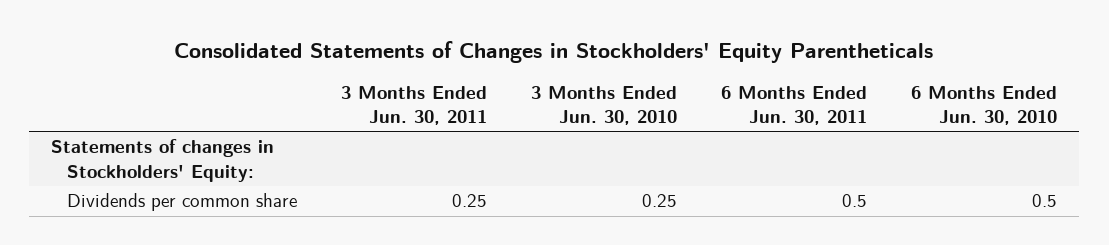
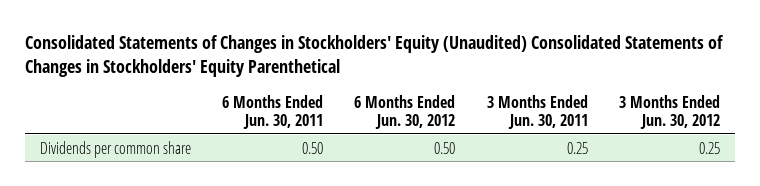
- Consolidated Statements of Changes in Stockholders' Equity Parentheticals
+ Consolidated Statements of Changes in Stockholders' Equity (Unaudited) Consolidated Statements of Changes in Stockholders' Equity Parenthetical
- | 3 Months Ended Jun. 30, 2011 | 3 Months Ended Jun. 30, 2010 | 6 Months Ended Jun. 30, 2011 | 6 Months Ended Jun. 30, 2010
+ | 6 Months Ended Jun. 30, 2011 | 6 Months Ended Jun. 30, 2012 | 3 Months Ended Jun. 30, 2011 | 3 Months Ended Jun. 30, 2012
- Statements of changes in Stockholders' Equity:
- Dividends per common share | 0.25 | 0.25 | 0.5 | 0.5
+ Dividends per common share | 0.50 | 0.50 | 0.25 | 0.25

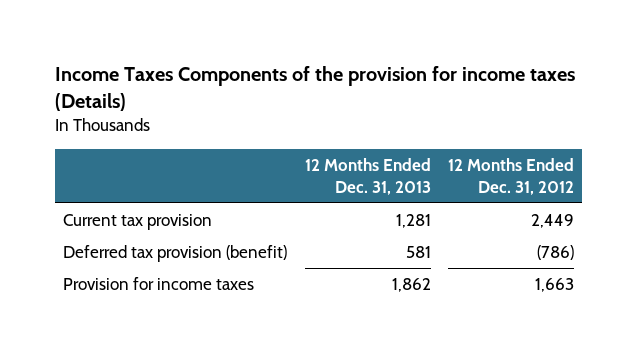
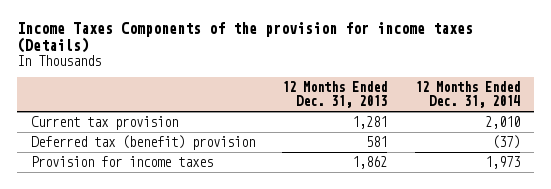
- | 12 Months Ended Dec. 31, 2013 | 12 Months Ended Dec. 31, 2012
+ | 12 Months Ended Dec. 31, 2013 | 12 Months Ended Dec. 31, 2014
- Deferred tax provision (benefit) | 581 | (786)
+ Deferred tax (benefit) provision | 581 | (37)

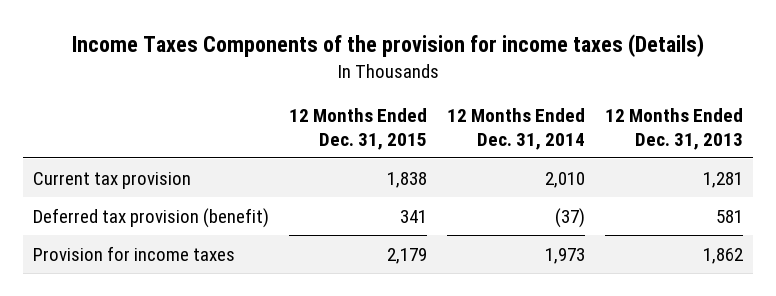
- | 12 Months Ended Dec. 31, 2013 | 12 Months Ended Dec. 31, 2014
+ | 12 Months Ended Dec. 31, 2015 | 12 Months Ended Dec. 31, 2014 | 12 Months Ended Dec. 31, 2013
- Deferred tax (benefit) provision | 581 | (37)
+ Deferred tax provision (benefit) | 341 | (37) | 581

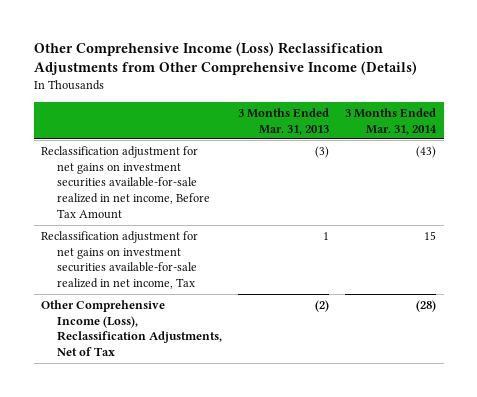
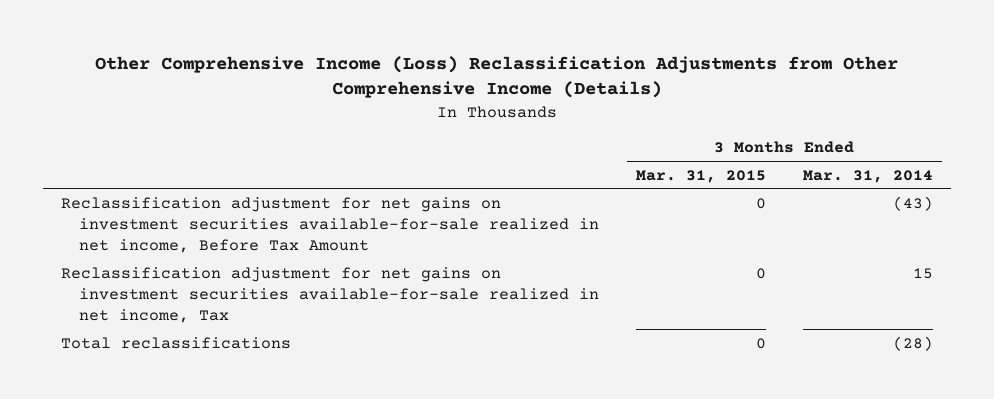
- | 3 Months Ended Mar. 31, 2013 | 3 Months Ended Mar. 31, 2014
+ | 3 Months Ended Mar. 31, 2015 | 3 Months Ended Mar. 31, 2014
- Other Comprehensive Income (Loss), Reclassification Adjustments, Net of Tax | (2) | (28)
+ Total reclassifications | 0 | (28)

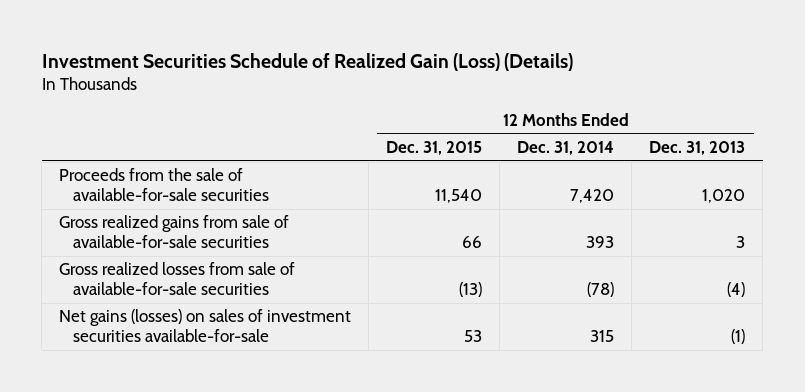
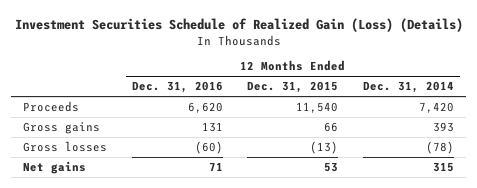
- | 12 Months Ended Dec. 31, 2015 | 12 Months Ended Dec. 31, 2014 | 12 Months Ended Dec. 31, 2013
+ | 12 Months Ended Dec. 31, 2016 | 12 Months Ended Dec. 31, 2015 | 12 Months Ended Dec. 31, 2014
- Proceeds from the sale of available-for-sale securities | 11,540 | 7,420 | 1,020
- Gross realized gains from sale of available-for-sale securities | 66 | 393 | 3
- Gross realized losses from sale of available-for-sale securities | (13) | (78) | (4)
- Net gains (losses) on sales of investment securities available-for-sale | 53 | 315 | (1)
+ Proceeds | 6,620 | 11,540 | 7,420
+ Gross gains | 131 | 66 | 393
+ Gross losses | (60) | (13) | (78)
+ Net gains | 71 | 53 | 315

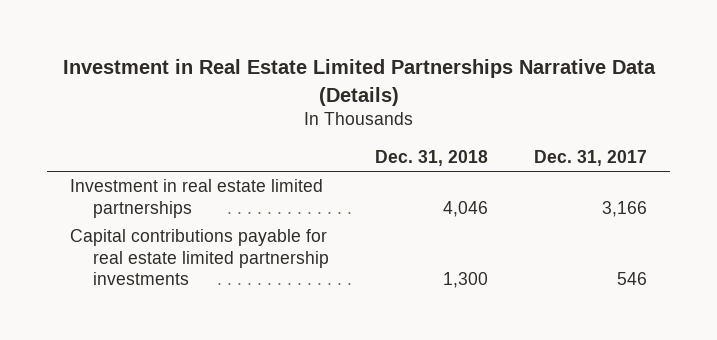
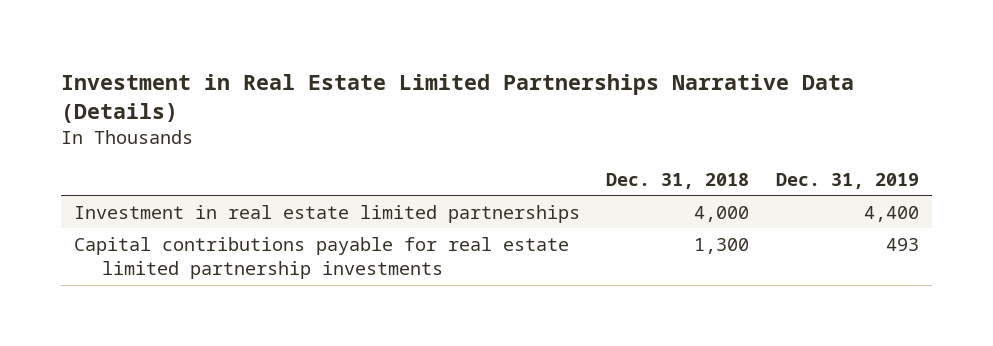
- | Dec. 31, 2018 | Dec. 31, 2017
+ | Dec. 31, 2018 | Dec. 31, 2019
- Investment in real estate limited partnerships | 4,046 | 3,166
+ Investment in real estate limited partnerships | 4,000 | 4,400

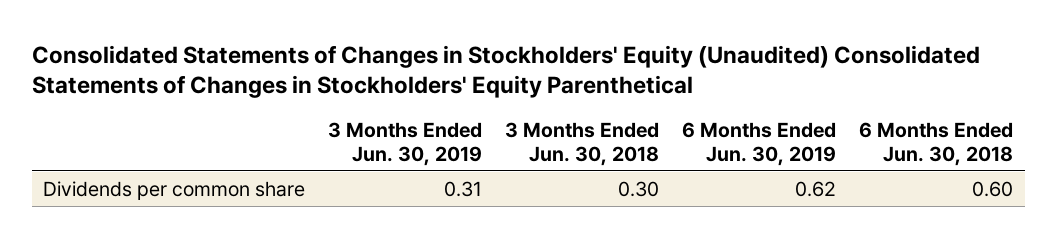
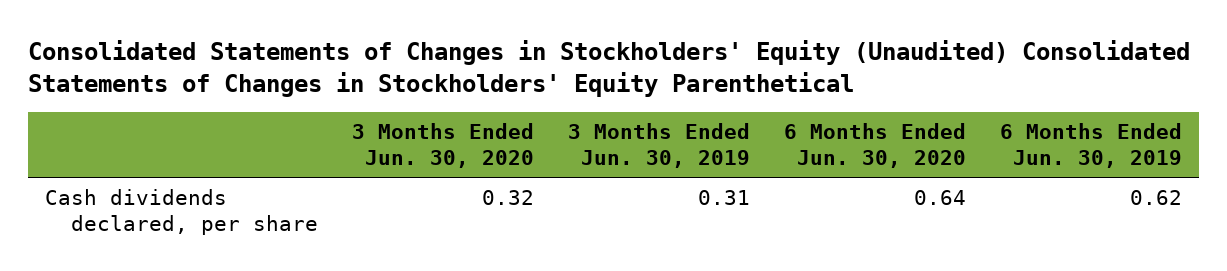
- | 3 Months Ended Jun. 30, 2019 | 3 Months Ended Jun. 30, 2018 | 6 Months Ended Jun. 30, 2019 | 6 Months Ended Jun. 30, 2018
+ | 3 Months Ended Jun. 30, 2020 | 3 Months Ended Jun. 30, 2019 | 6 Months Ended Jun. 30, 2020 | 6 Months Ended Jun. 30, 2019
- Dividends per common share | 0.31 | 0.30 | 0.62 | 0.60
+ Cash dividends declared, per share | 0.32 | 0.31 | 0.64 | 0.62

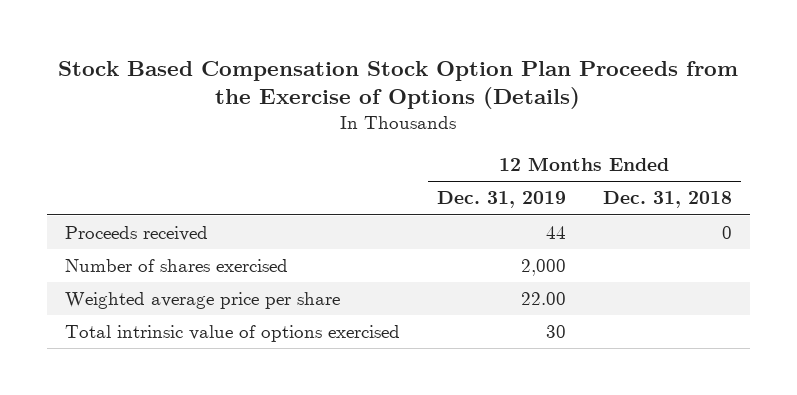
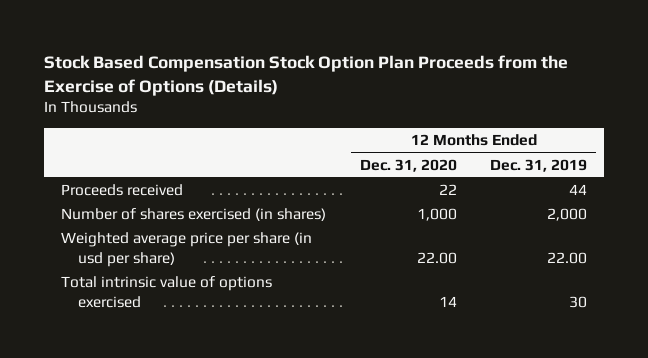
- | 12 Months Ended Dec. 31, 2019 | 12 Months Ended Dec. 31, 2018
+ | 12 Months Ended Dec. 31, 2020 | 12 Months Ended Dec. 31, 2019
- Number of shares exercised | 2,000 |
- Weighted average price per share | 22.00 |
+ Number of shares exercised (in shares) | 1,000 | 2,000
+ Weighted average price per share (in usd per share) | 22.00 | 22.00

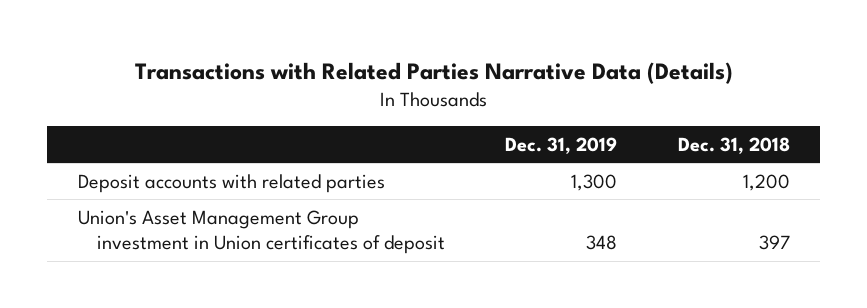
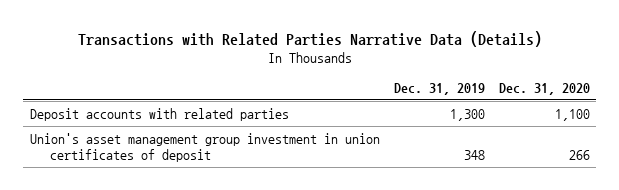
- | Dec. 31, 2019 | Dec. 31, 2018
+ | Dec. 31, 2019 | Dec. 31, 2020
- Union's Asset Management Group investment in Union certificates of deposit | 348 | 397
+ Union's asset management group investment in union certificates of deposit | 348 | 266

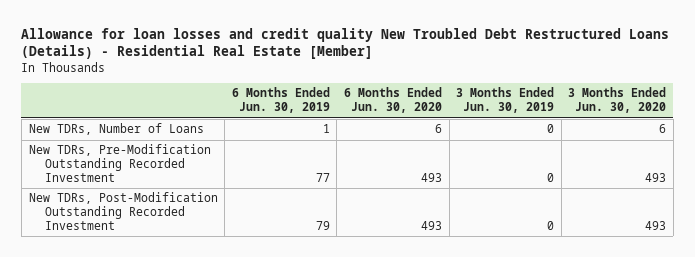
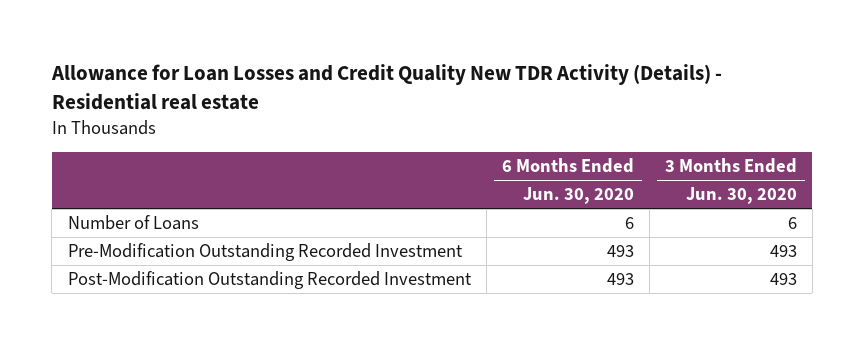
- Allowance for loan losses and credit quality New Troubled Debt Restructured Loans (Details) - Residential Real Estate [Member]
+ Allowance for Loan Losses and Credit Quality New TDR Activity (Details) - Residential real estate
- | 6 Months Ended Jun. 30, 2019 | 6 Months Ended Jun. 30, 2020 | 3 Months Ended Jun. 30, 2019 | 3 Months Ended Jun. 30, 2020
+ | 6 Months Ended Jun. 30, 2020 | 3 Months Ended Jun. 30, 2020
- New TDRs, Number of Loans | 1 | 6 | 0 | 6
- New TDRs, Pre-Modification Outstanding Recorded Investment | 77 | 493 | 0 | 493
- New TDRs, Post-Modification Outstanding Recorded Investment | 79 | 493 | 0 | 493
+ Number of Loans | 6 | 6
+ Pre-Modification Outstanding Recorded Investment | 493 | 493
+ Post-Modification Outstanding Recorded Investment | 493 | 493

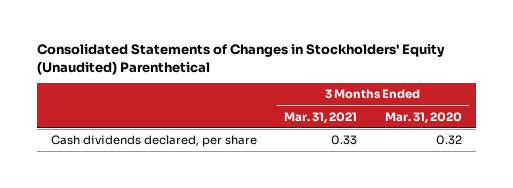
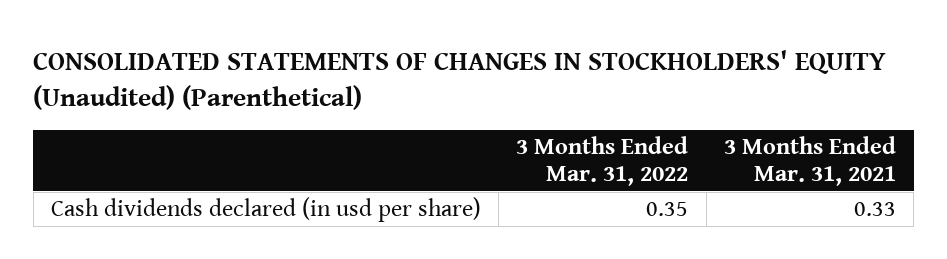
- Consolidated Statements of Changes in Stockholders' Equity (Unaudited) Parenthetical
+ CONSOLIDATED STATEMENTS OF CHANGES IN STOCKHOLDERS' EQUITY (Unaudited) (Parenthetical)
- | 3 Months Ended Mar. 31, 2021 | 3 Months Ended Mar. 31, 2020
+ | 3 Months Ended Mar. 31, 2022 | 3 Months Ended Mar. 31, 2021
- Cash dividends declared, per share | 0.33 | 0.32
+ Cash dividends declared (in usd per share) | 0.35 | 0.33

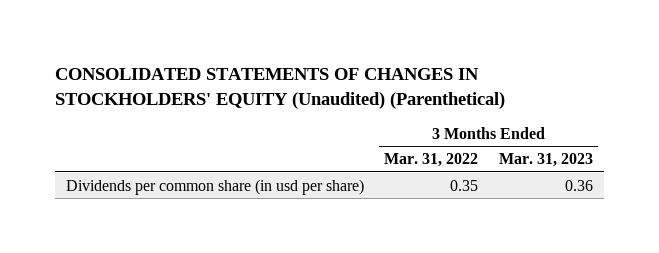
- | 3 Months Ended Mar. 31, 2022 | 3 Months Ended Mar. 31, 2021
+ | 3 Months Ended Mar. 31, 2022 | 3 Months Ended Mar. 31, 2023
- Cash dividends declared (in usd per share) | 0.35 | 0.33
+ Dividends per common share (in usd per share) | 0.35 | 0.36

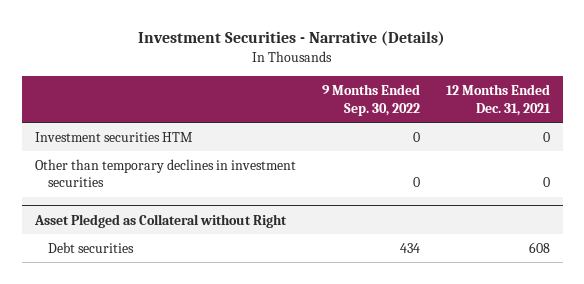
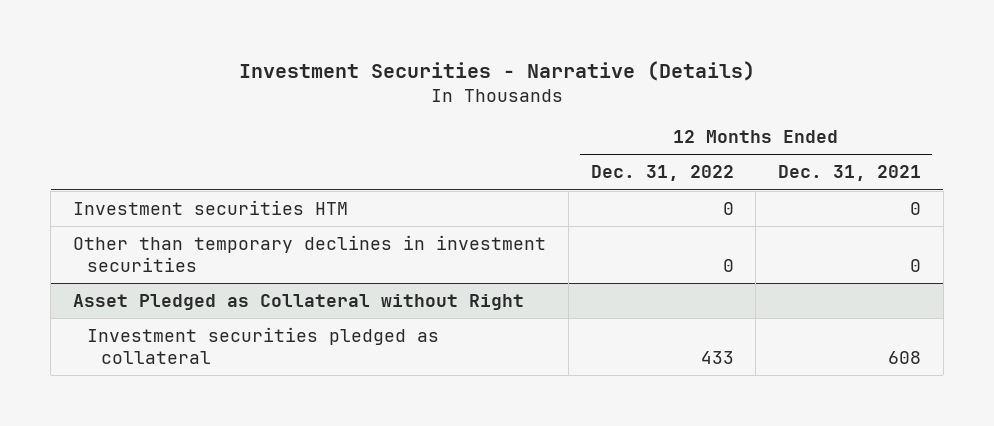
- | 9 Months Ended Sep. 30, 2022 | 12 Months Ended Dec. 31, 2021
+ | 12 Months Ended Dec. 31, 2022 | 12 Months Ended Dec. 31, 2021
@ Asset Pledged as Collateral without Right
- Debt securities | 434 | 608
+ Investment securities pledged as collateral | 433 | 608

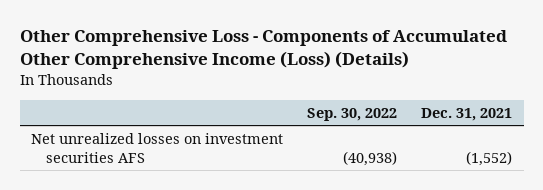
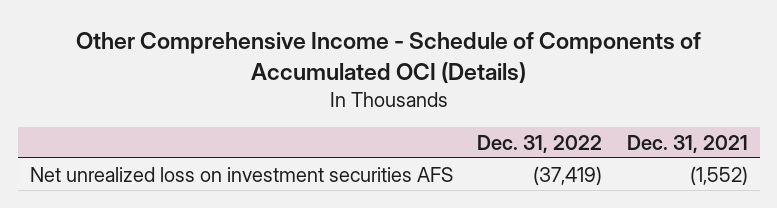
- Other Comprehensive Loss - Components of Accumulated Other Comprehensive Income (Loss) (Details)
+ Other Comprehensive Income - Schedule of Components of Accumulated OCI (Details)
- | Sep. 30, 2022 | Dec. 31, 2021
+ | Dec. 31, 2022 | Dec. 31, 2021
- Net unrealized losses on investment securities AFS | (40,938) | (1,552)
+ Net unrealized loss on investment securities AFS | (37,419) | (1,552)

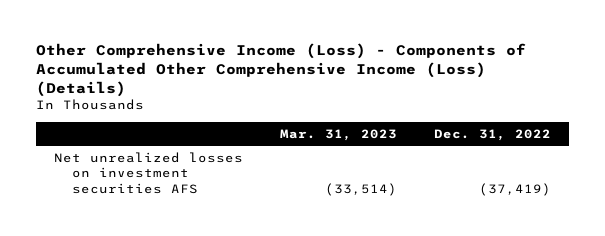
- Other Comprehensive Income - Schedule of Components of Accumulated OCI (Details)
+ Other Comprehensive Income (Loss) - Components of Accumulated Other Comprehensive Income (Loss) (Details)
- | Dec. 31, 2022 | Dec. 31, 2021
+ | Mar. 31, 2023 | Dec. 31, 2022
- Net unrealized loss on investment securities AFS | (37,419) | (1,552)
+ Net unrealized losses on investment securities AFS | (33,514) | (37,419)

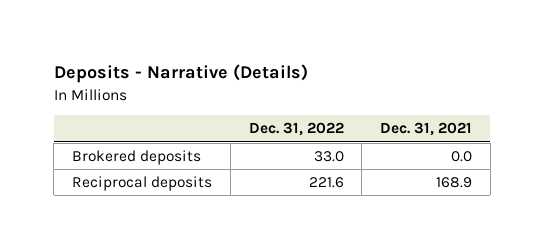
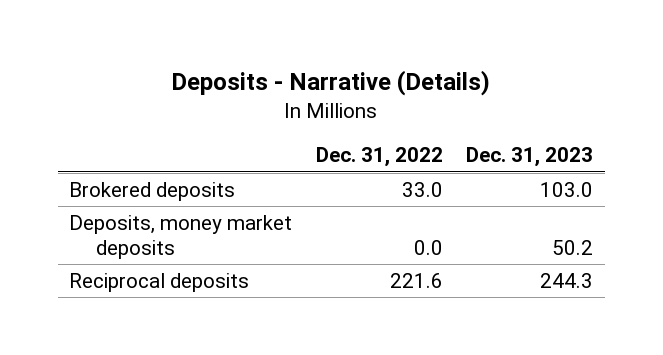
- | Dec. 31, 2022 | Dec. 31, 2021
+ | Dec. 31, 2022 | Dec. 31, 2023
+ Deposits, money market deposits | 0.0 | 50.2

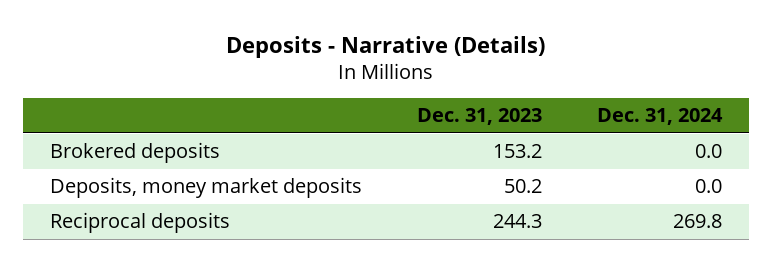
- | Dec. 31, 2022 | Dec. 31, 2023
+ | Dec. 31, 2023 | Dec. 31, 2024
- Brokered deposits | 33.0 | 103.0
+ Brokered deposits | 153.2 | 0.0

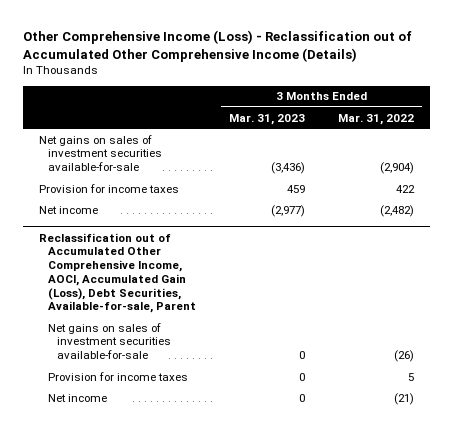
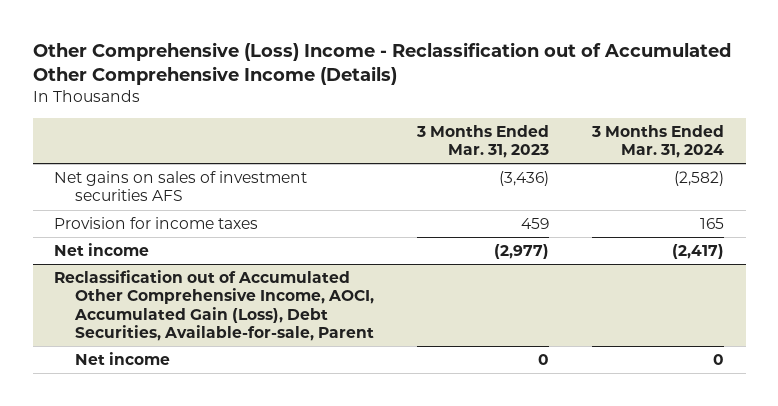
- Other Comprehensive Income (Loss) - Reclassification out of Accumulated Other Comprehensive Income (Details)
+ Other Comprehensive (Loss) Income - Reclassification out of Accumulated Other Comprehensive Income (Details)
- | 3 Months Ended Mar. 31, 2023 | 3 Months Ended Mar. 31, 2022
+ | 3 Months Ended Mar. 31, 2023 | 3 Months Ended Mar. 31, 2024
- Net gains on sales of investment securities available-for-sale | (3,436) | (2,904)
+ Net gains on sales of investment securities AFS | (3,436) | (2,582)
@ Reclassification out of Accumulated Other Comprehensive Income, AOCI, Accumulated Gain (Loss), Debt Securities, Available-for-sale, Parent
- Net gains on sales of investment securities available-for-sale | 0 | (26)
- Provision for income taxes | 0 | 5

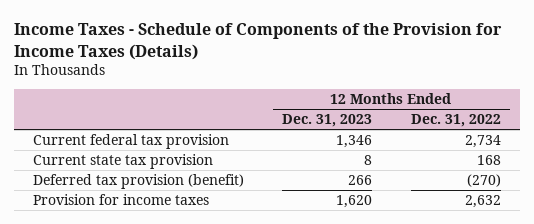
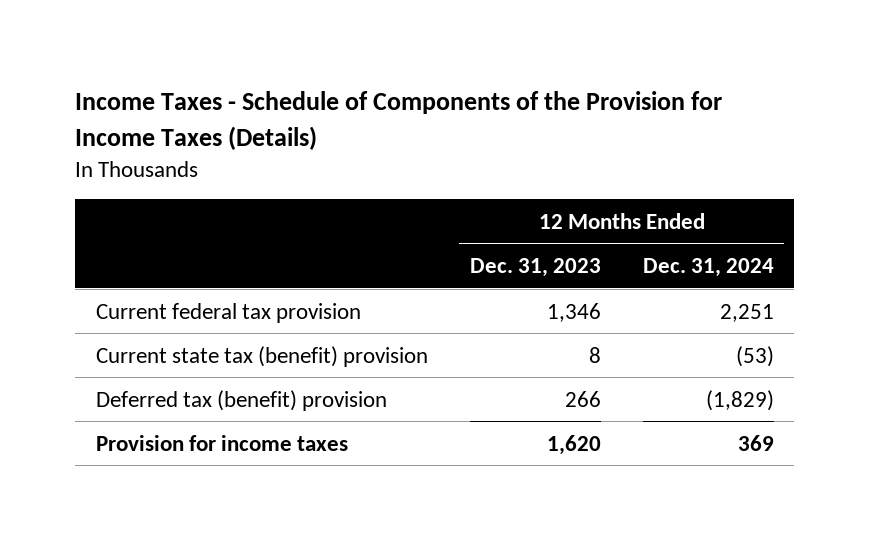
- | 12 Months Ended Dec. 31, 2023 | 12 Months Ended Dec. 31, 2022
+ | 12 Months Ended Dec. 31, 2023 | 12 Months Ended Dec. 31, 2024
- Current state tax provision | 8 | 168
- Deferred tax provision (benefit) | 266 | (270)
+ Current state tax (benefit) provision | 8 | (53)
+ Deferred tax (benefit) provision | 266 | (1,829)

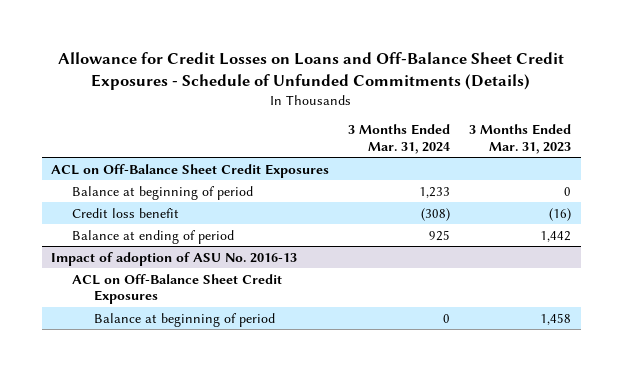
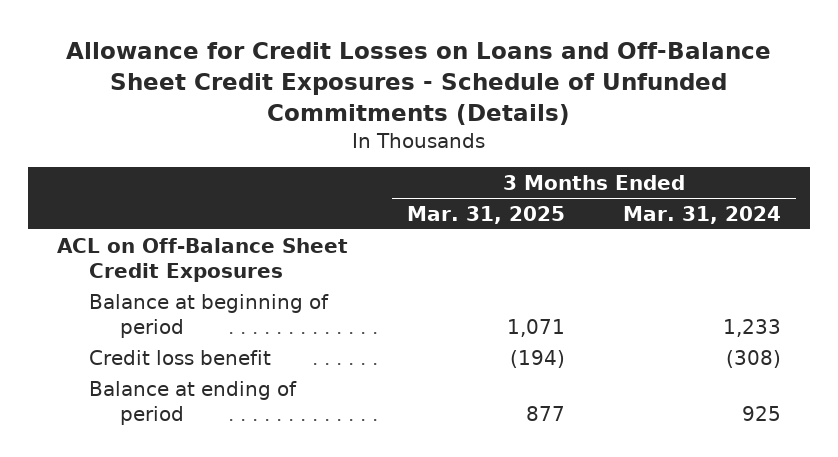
- | 3 Months Ended Mar. 31, 2024 | 3 Months Ended Mar. 31, 2023
+ | 3 Months Ended Mar. 31, 2025 | 3 Months Ended Mar. 31, 2024
- Impact of adoption of ASU No. 2016-13
- ACL on Off-Balance Sheet Credit Exposures
- Balance at beginning of period | 0 | 1,458

